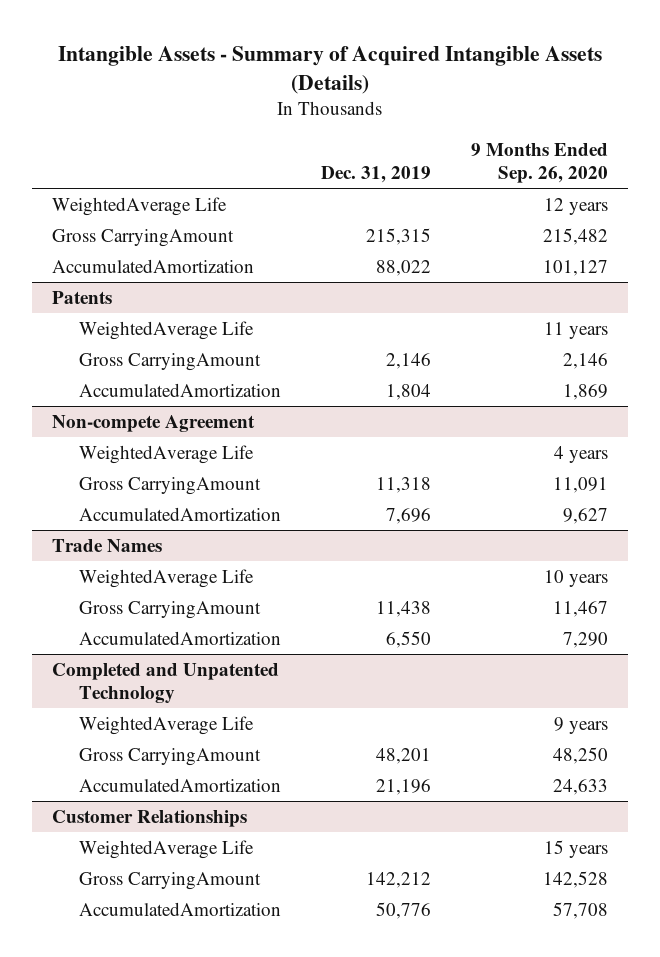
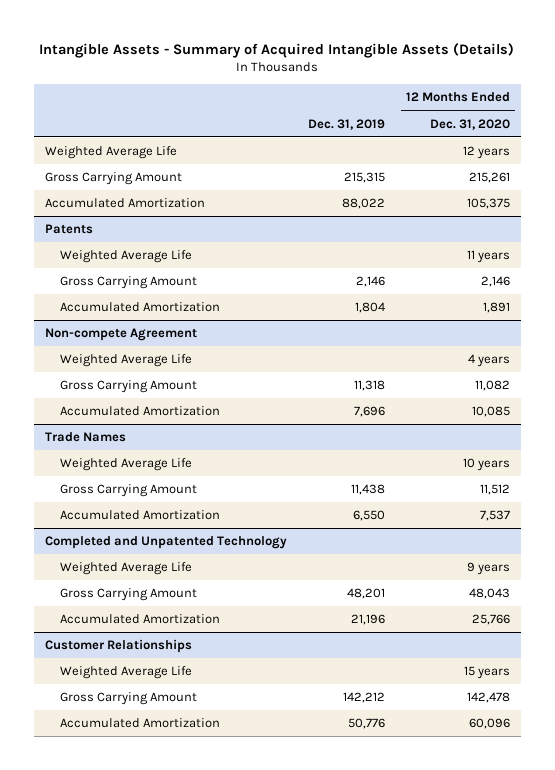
- | Dec. 31, 2019 | 9 Months Ended Sep. 26, 2020
+ | Dec. 31, 2019 | 12 Months Ended Dec. 31, 2020
- WeightedAverage Life | | 12 years
- Gross CarryingAmount | 215,315 | 215,482
- AccumulatedAmortization | 88,022 | 101,127
+ Weighted Average Life | | 12 years
+ Gross Carrying Amount | 215,315 | 215,261
+ Accumulated Amortization | 88,022 | 105,375
@ Patents
- WeightedAverage Life | | 11 years
- Gross CarryingAmount | 2,146 | 2,146
- AccumulatedAmortization | 1,804 | 1,869
+ Weighted Average Life | | 11 years
+ Gross Carrying Amount | 2,146 | 2,146
+ Accumulated Amortization | 1,804 | 1,891
@ Non-compete Agreement
- WeightedAverage Life | | 4 years
- Gross CarryingAmount | 11,318 | 11,091
- AccumulatedAmortization | 7,696 | 9,627
+ Weighted Average Life | | 4 years
+ Gross Carrying Amount | 11,318 | 11,082
+ Accumulated Amortization | 7,696 | 10,085
@ Trade Names
- WeightedAverage Life | | 10 years
- Gross CarryingAmount | 11,438 | 11,467
- AccumulatedAmortization | 6,550 | 7,290
+ Weighted Average Life | | 10 years
+ Gross Carrying Amount | 11,438 | 11,512
+ Accumulated Amortization | 6,550 | 7,537
@ Completed and Unpatented Technology
- WeightedAverage Life | | 9 years
- Gross CarryingAmount | 48,201 | 48,250
- AccumulatedAmortization | 21,196 | 24,633
+ Weighted Average Life | | 9 years
+ Gross Carrying Amount | 48,201 | 48,043
+ Accumulated Amortization | 21,196 | 25,766
@ Customer Relationships
- WeightedAverage Life | | 15 years
- Gross CarryingAmount | 142,212 | 142,528
- AccumulatedAmortization | 50,776 | 57,708
+ Weighted Average Life | | 15 years
+ Gross Carrying Amount | 142,212 | 142,478
+ Accumulated Amortization | 50,776 | 60,096

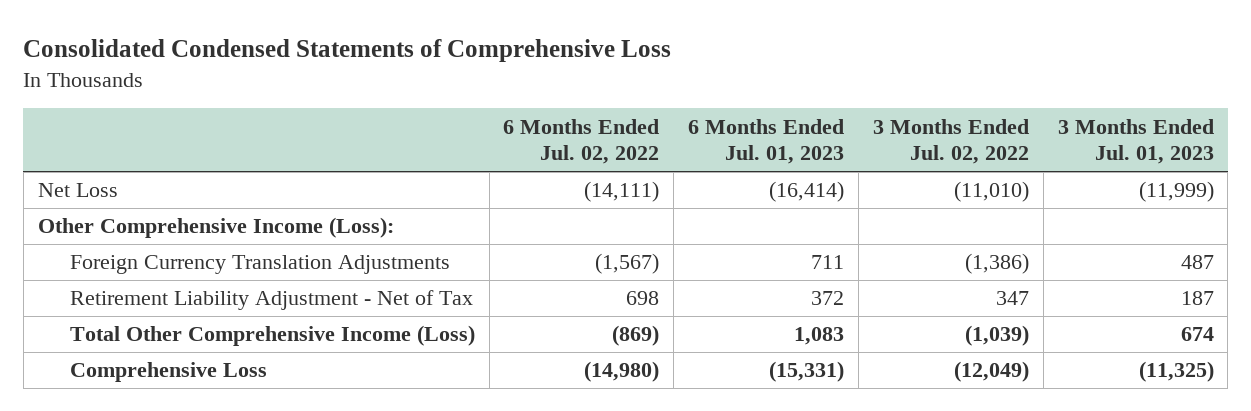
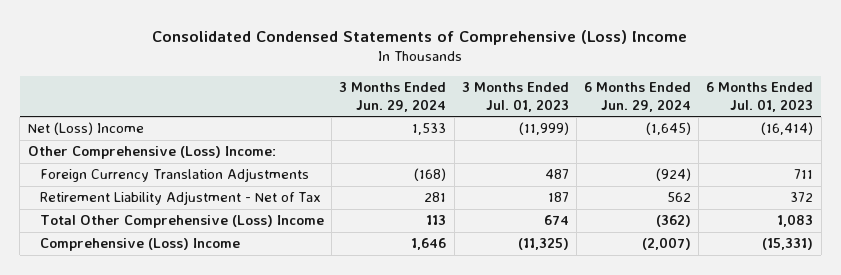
- Consolidated Condensed Statements of Comprehensive Loss
+ Consolidated Condensed Statements of Comprehensive (Loss) Income
- | 6 Months Ended Jul. 02, 2022 | 6 Months Ended Jul. 01, 2023 | 3 Months Ended Jul. 02, 2022 | 3 Months Ended Jul. 01, 2023
+ | 3 Months Ended Jun. 29, 2024 | 3 Months Ended Jul. 01, 2023 | 6 Months Ended Jun. 29, 2024 | 6 Months Ended Jul. 01, 2023
- Net Loss | (14,111) | (16,414) | (11,010) | (11,999)
- Other Comprehensive Income (Loss):
+ Net (Loss) Income | 1,533 | (11,999) | (1,645) | (16,414)
+ Other Comprehensive (Loss) Income:
- Total Other Comprehensive Income (Loss) | (869) | 1,083 | (1,039) | 674
- Comprehensive Loss | (14,980) | (15,331) | (12,049) | (11,325)
+ Total Other Comprehensive (Loss) Income | 113 | 674 | (362) | 1,083
+ Comprehensive (Loss) Income | 1,646 | (11,325) | (2,007) | (15,331)

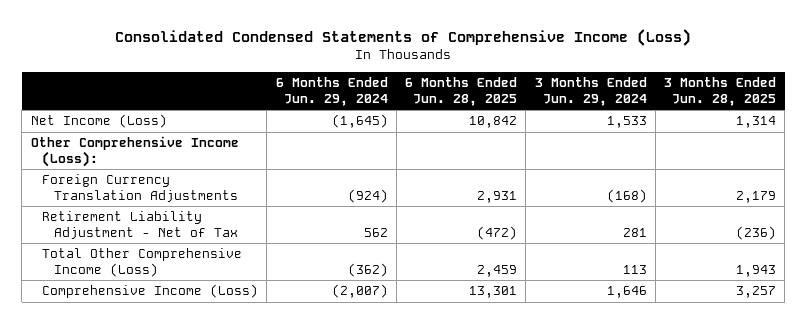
- Consolidated Condensed Statements of Comprehensive (Loss) Income
+ Consolidated Condensed Statements of Comprehensive Income (Loss)
- | 3 Months Ended Jun. 29, 2024 | 3 Months Ended Jul. 01, 2023 | 6 Months Ended Jun. 29, 2024 | 6 Months Ended Jul. 01, 2023
+ | 6 Months Ended Jun. 29, 2024 | 6 Months Ended Jun. 28, 2025 | 3 Months Ended Jun. 29, 2024 | 3 Months Ended Jun. 28, 2025
- Net (Loss) Income | 1,533 | (11,999) | (1,645) | (16,414)
- Other Comprehensive (Loss) Income:
+ Net Income (Loss) | (1,645) | 10,842 | 1,533 | 1,314
+ Other Comprehensive Income (Loss):
- Total Other Comprehensive (Loss) Income | 113 | 674 | (362) | 1,083
- Comprehensive (Loss) Income | 1,646 | (11,325) | (2,007) | (15,331)
+ Total Other Comprehensive Income (Loss) | (362) | 2,459 | 113 | 1,943
+ Comprehensive Income (Loss) | (2,007) | 13,301 | 1,646 | 3,257

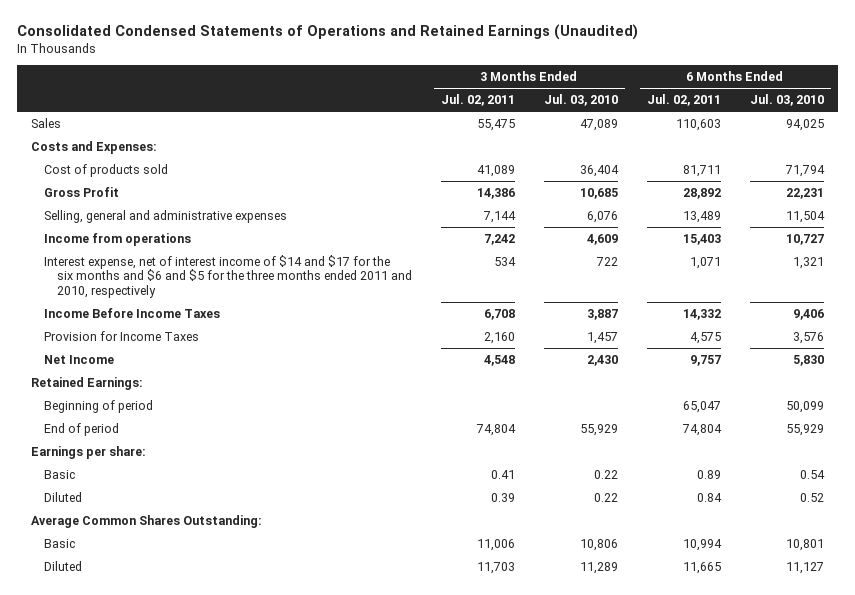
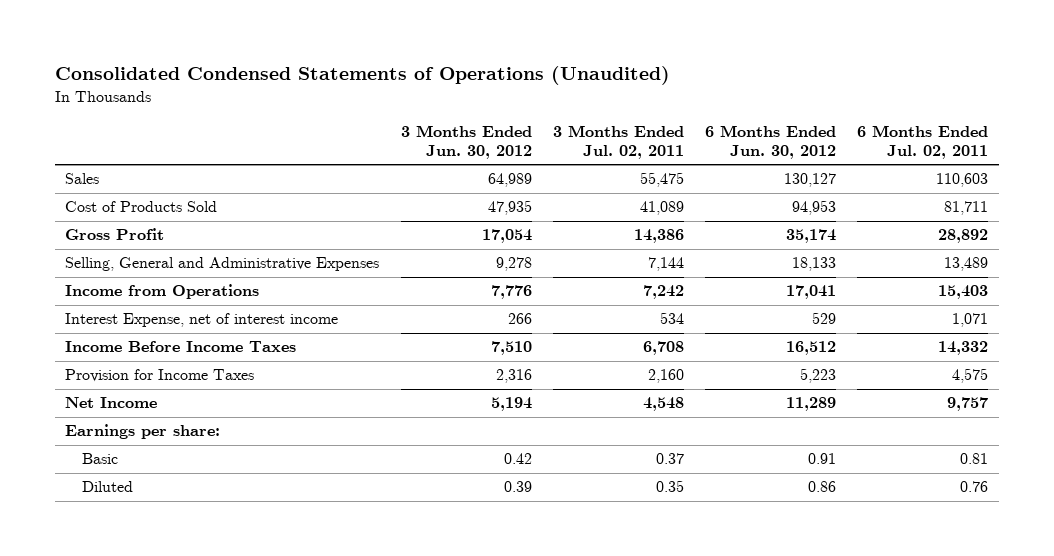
- Consolidated Condensed Statements of Operations and Retained Earnings (Unaudited)
+ Consolidated Condensed Statements of Operations (Unaudited)
- | 3 Months Ended Jul. 02, 2011 | 3 Months Ended Jul. 03, 2010 | 6 Months Ended Jul. 02, 2011 | 6 Months Ended Jul. 03, 2010
+ | 3 Months Ended Jun. 30, 2012 | 3 Months Ended Jul. 02, 2011 | 6 Months Ended Jun. 30, 2012 | 6 Months Ended Jul. 02, 2011
- Costs and Expenses:
- Cost of products sold | 41,089 | 36,404 | 81,711 | 71,794
+ Cost of Products Sold | 47,935 | 41,089 | 94,953 | 81,711
- Selling, general and administrative expenses | 7,144 | 6,076 | 13,489 | 11,504
- Income from operations | 7,242 | 4,609 | 15,403 | 10,727
- Interest expense, net of interest income of $14 and $17 for the six months and $6 and $5 for the three months ended 2011 and 2010, respectively | 534 | 722 | 1,071 | 1,321
+ Selling, General and Administrative Expenses | 9,278 | 7,144 | 18,133 | 13,489
+ Income from Operations | 7,776 | 7,242 | 17,041 | 15,403
+ Interest Expense, net of interest income | 266 | 534 | 529 | 1,071
- Retained Earnings:
- Beginning of period | | | 65,047 | 50,099
- End of period | 74,804 | 55,929 | 74,804 | 55,929
- Basic | 0.41 | 0.22 | 0.89 | 0.54
- Diluted | 0.39 | 0.22 | 0.84 | 0.52
- Average Common Shares Outstanding:
- Basic | 11,006 | 10,806 | 10,994 | 10,801
- Diluted | 11,703 | 11,289 | 11,665 | 11,127
+ Basic | 0.42 | 0.37 | 0.91 | 0.81
+ Diluted | 0.39 | 0.35 | 0.86 | 0.76

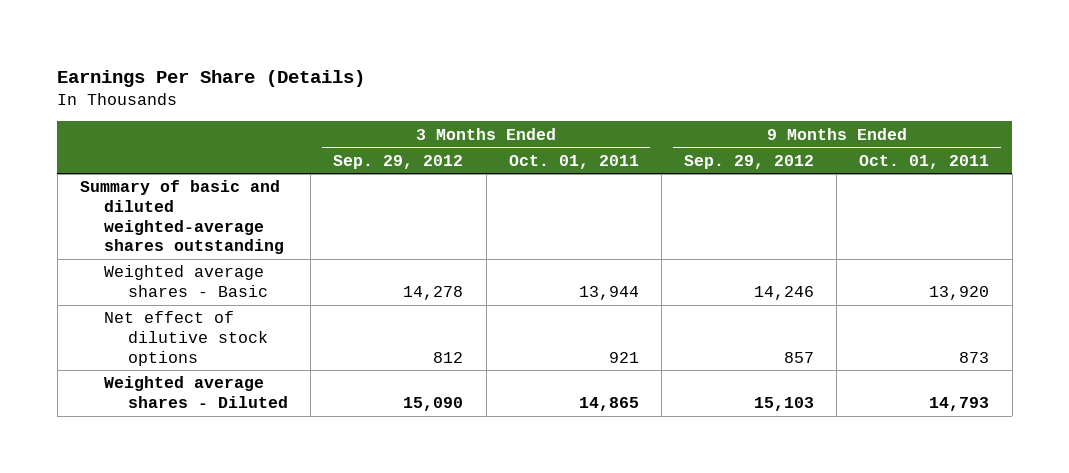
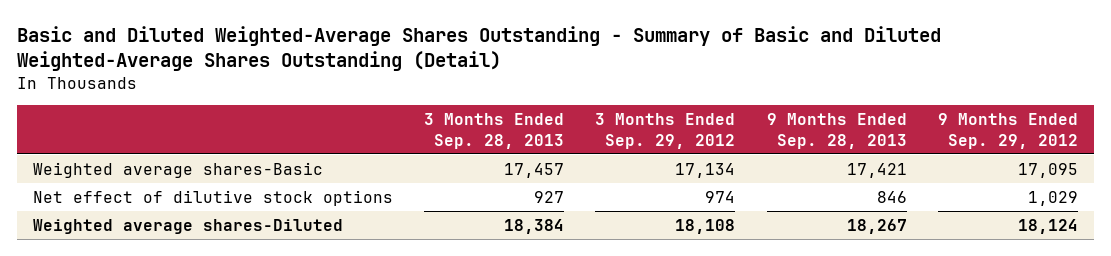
- Earnings Per Share (Details)
+ Basic and Diluted Weighted-Average Shares Outstanding - Summary of Basic and Diluted Weighted-Average Shares Outstanding (Detail)
- | 3 Months Ended Sep. 29, 2012 | 3 Months Ended Oct. 01, 2011 | 9 Months Ended Sep. 29, 2012 | 9 Months Ended Oct. 01, 2011
+ | 3 Months Ended Sep. 28, 2013 | 3 Months Ended Sep. 29, 2012 | 9 Months Ended Sep. 28, 2013 | 9 Months Ended Sep. 29, 2012
- Summary of basic and diluted weighted-average shares outstanding
- Weighted average shares - Basic | 14,278 | 13,944 | 14,246 | 13,920
- Net effect of dilutive stock options | 812 | 921 | 857 | 873
- Weighted average shares - Diluted | 15,090 | 14,865 | 15,103 | 14,793
+ Weighted average shares-Basic | 17,457 | 17,134 | 17,421 | 17,095
+ Net effect of dilutive stock options | 927 | 974 | 846 | 1,029
+ Weighted average shares-Diluted | 18,384 | 18,108 | 18,267 | 18,124

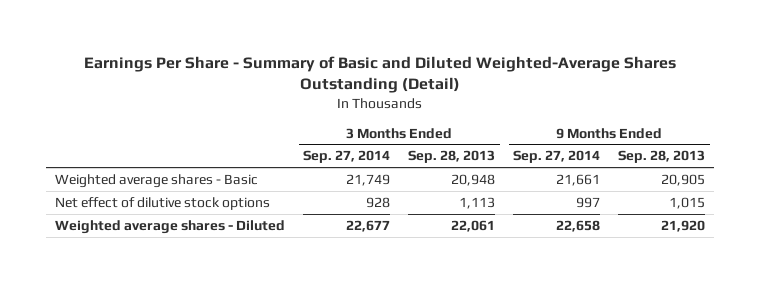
- Basic and Diluted Weighted-Average Shares Outstanding - Summary of Basic and Diluted Weighted-Average Shares Outstanding (Detail)
+ Earnings Per Share - Summary of Basic and Diluted Weighted-Average Shares Outstanding (Detail)
- | 3 Months Ended Sep. 28, 2013 | 3 Months Ended Sep. 29, 2012 | 9 Months Ended Sep. 28, 2013 | 9 Months Ended Sep. 29, 2012
+ | 3 Months Ended Sep. 27, 2014 | 3 Months Ended Sep. 28, 2013 | 9 Months Ended Sep. 27, 2014 | 9 Months Ended Sep. 28, 2013
- Weighted average shares-Basic | 17,457 | 17,134 | 17,421 | 17,095
- Net effect of dilutive stock options | 927 | 974 | 846 | 1,029
- Weighted average shares-Diluted | 18,384 | 18,108 | 18,267 | 18,124
+ Weighted average shares - Basic | 21,749 | 20,948 | 21,661 | 20,905
+ Net effect of dilutive stock options | 928 | 1,113 | 997 | 1,015
+ Weighted average shares - Diluted | 22,677 | 22,061 | 22,658 | 21,920

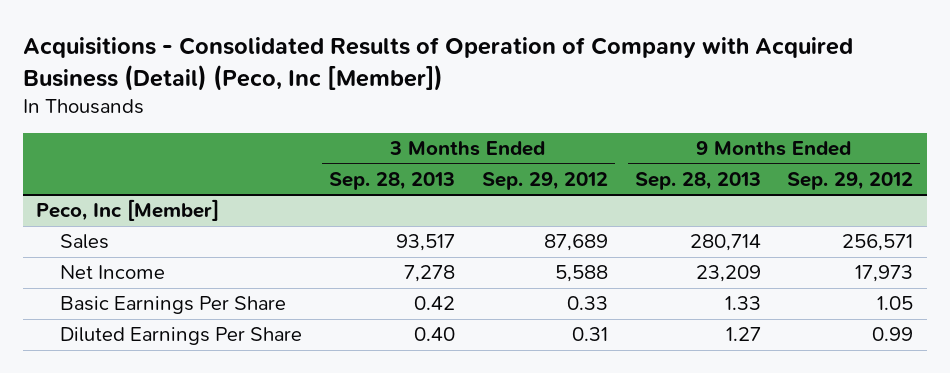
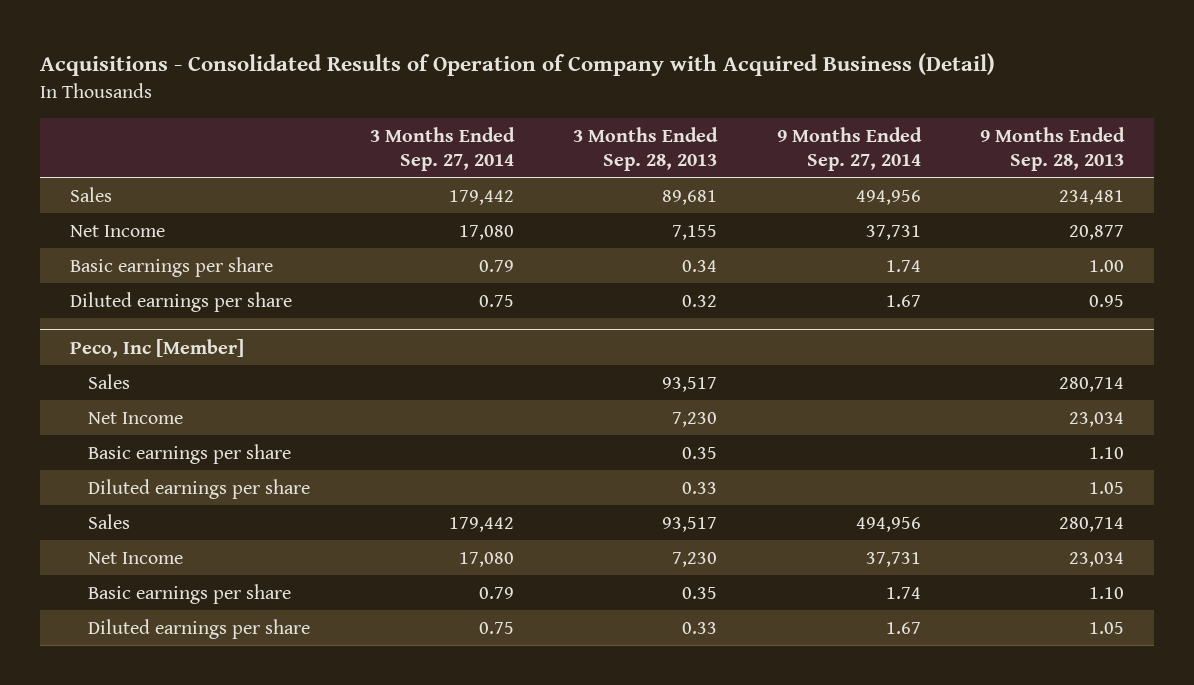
- Acquisitions - Consolidated Results of Operation of Company with Acquired Business (Detail) (Peco, Inc [Member])
+ Acquisitions - Consolidated Results of Operation of Company with Acquired Business (Detail)
- | 3 Months Ended Sep. 28, 2013 | 3 Months Ended Sep. 29, 2012 | 9 Months Ended Sep. 28, 2013 | 9 Months Ended Sep. 29, 2012
+ | 3 Months Ended Sep. 27, 2014 | 3 Months Ended Sep. 28, 2013 | 9 Months Ended Sep. 27, 2014 | 9 Months Ended Sep. 28, 2013
+ Sales | 179,442 | 89,681 | 494,956 | 234,481
+ Net Income | 17,080 | 7,155 | 37,731 | 20,877
+ Basic earnings per share | 0.79 | 0.34 | 1.74 | 1.00
+ Diluted earnings per share | 0.75 | 0.32 | 1.67 | 0.95
@ Peco, Inc [Member]
- Net Income | 7,278 | 5,588 | 23,209 | 17,973
- Basic Earnings Per Share | 0.42 | 0.33 | 1.33 | 1.05
- Diluted Earnings Per Share | 0.40 | 0.31 | 1.27 | 0.99
+ Net Income | | 7,230 | | 23,034
+ Basic earnings per share | | 0.35 | | 1.10
+ Diluted earnings per share | | 0.33 | | 1.05
+ Sales | 179,442 | 93,517 | 494,956 | 280,714
+ Net Income | 17,080 | 7,230 | 37,731 | 23,034
+ Basic earnings per share | 0.79 | 0.35 | 1.74 | 1.10
+ Diluted earnings per share | 0.75 | 0.33 | 1.67 | 1.05

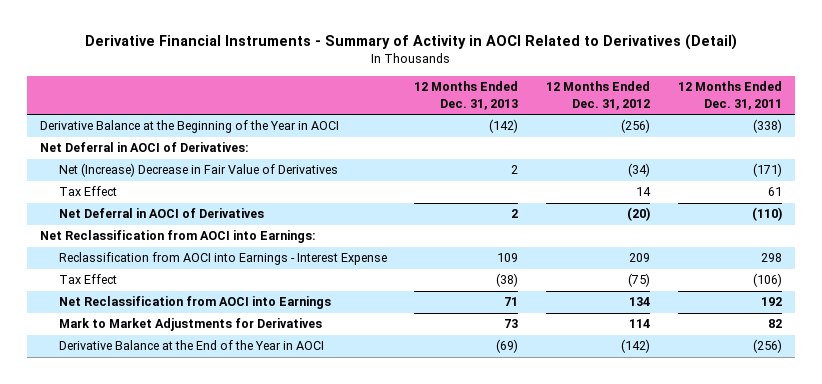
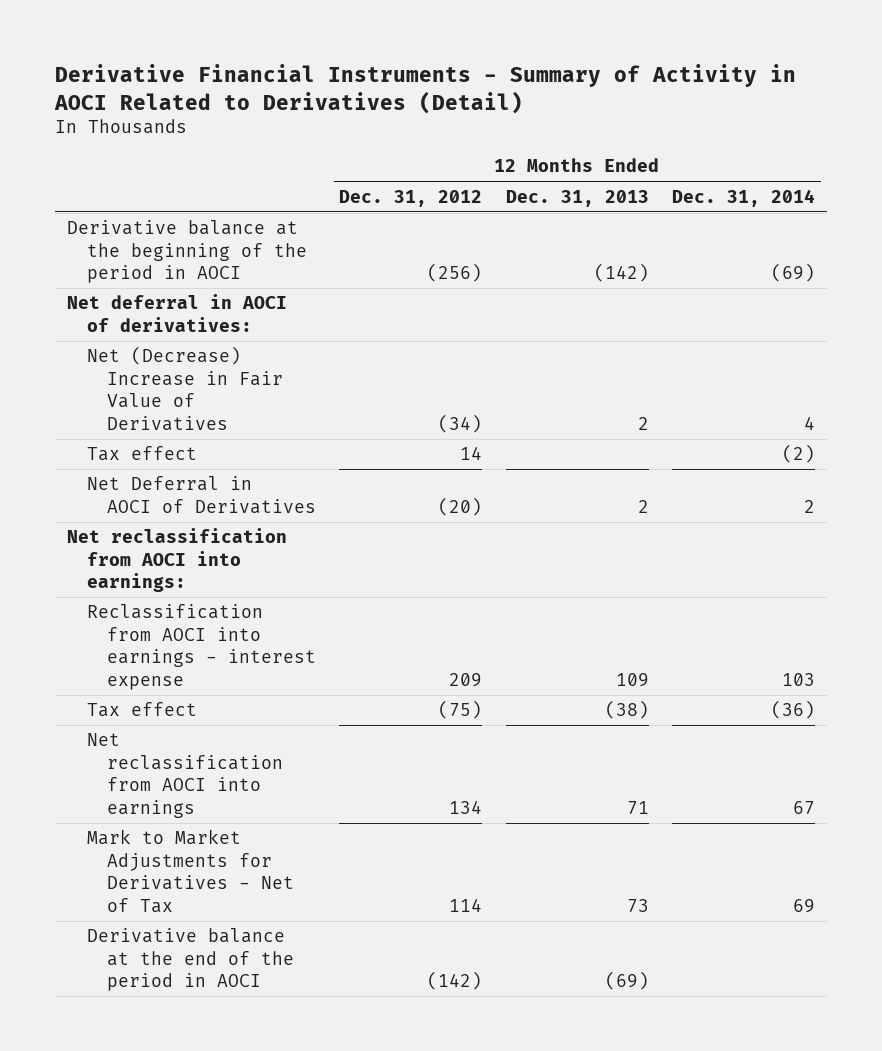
- | 12 Months Ended Dec. 31, 2013 | 12 Months Ended Dec. 31, 2012 | 12 Months Ended Dec. 31, 2011
+ | 12 Months Ended Dec. 31, 2012 | 12 Months Ended Dec. 31, 2013 | 12 Months Ended Dec. 31, 2014
- Derivative Balance at the Beginning of the Year in AOCI | (142) | (256) | (338)
- Net Deferral in AOCI of Derivatives:
- Net (Increase) Decrease in Fair Value of Derivatives | 2 | (34) | (171)
- Tax Effect | | 14 | 61
+ Derivative balance at the beginning of the period in AOCI | (256) | (142) | (69)
+ Net deferral in AOCI of derivatives:
+ Net (Decrease) Increase in Fair Value of Derivatives | (34) | 2 | 4
+ Tax effect | 14 | | (2)
- Net Reclassification from AOCI into Earnings:
- Reclassification from AOCI into Earnings - Interest Expense | 109 | 209 | 298
- Tax Effect | (38) | (75) | (106)
- Net Reclassification from AOCI into Earnings | 71 | 134 | 192
- Mark to Market Adjustments for Derivatives | 73 | 114 | 82
- Derivative Balance at the End of the Year in AOCI | (69) | (142) | (256)
+ Net reclassification from AOCI into earnings:
+ Reclassification from AOCI into earnings - interest expense | 209 | 109 | 103
+ Tax effect | (75) | (38) | (36)
+ Net reclassification from AOCI into earnings | 134 | 71 | 67
+ Mark to Market Adjustments for Derivatives - Net of Tax | 114 | 73 | 69
+ Derivative balance at the end of the period in AOCI | (142) | (69) |

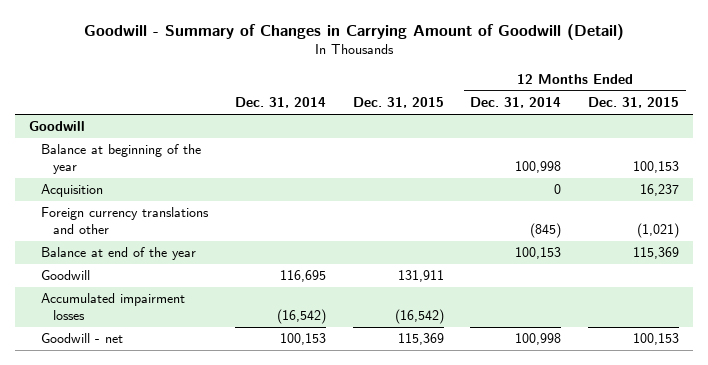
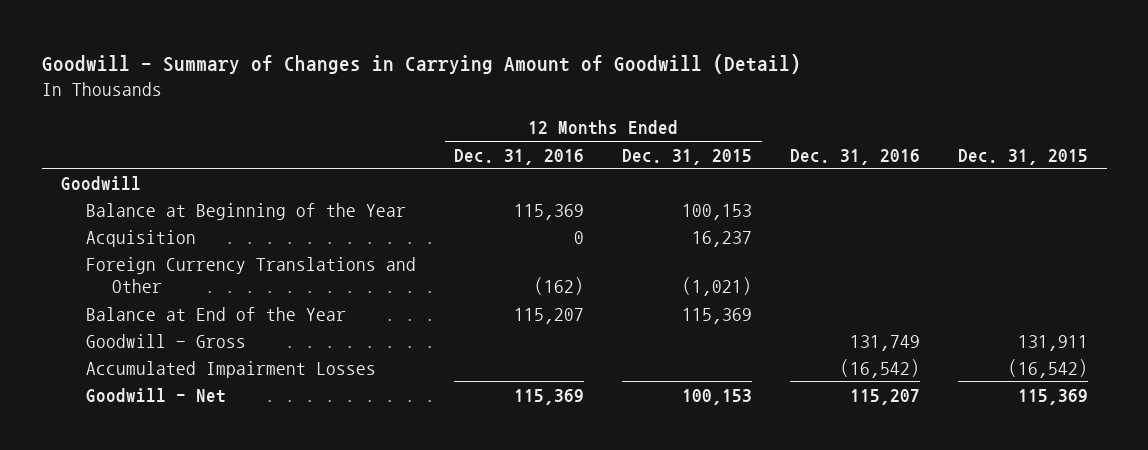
- | Dec. 31, 2014 | Dec. 31, 2015 | 12 Months Ended Dec. 31, 2014 | 12 Months Ended Dec. 31, 2015
+ | 12 Months Ended Dec. 31, 2016 | 12 Months Ended Dec. 31, 2015 | Dec. 31, 2016 | Dec. 31, 2015
- Balance at beginning of the year | | | 100,998 | 100,153
+ Balance at Beginning of the Year | 115,369 | 100,153 | |
- Foreign currency translations and other | | | (845) | (1,021)
- Balance at end of the year | | | 100,153 | 115,369
- Goodwill | 116,695 | 131,911 | |
- Accumulated impairment losses | (16,542) | (16,542) | |
- Goodwill - net | 100,153 | 115,369 | 100,998 | 100,153
+ Foreign Currency Translations and Other | (162) | (1,021) | |
+ Balance at End of the Year | 115,207 | 115,369 | |
+ Goodwill - Gross | | | 131,749 | 131,911
+ Accumulated Impairment Losses | | | (16,542) | (16,542)
+ Goodwill - Net | 115,369 | 100,153 | 115,207 | 115,369

